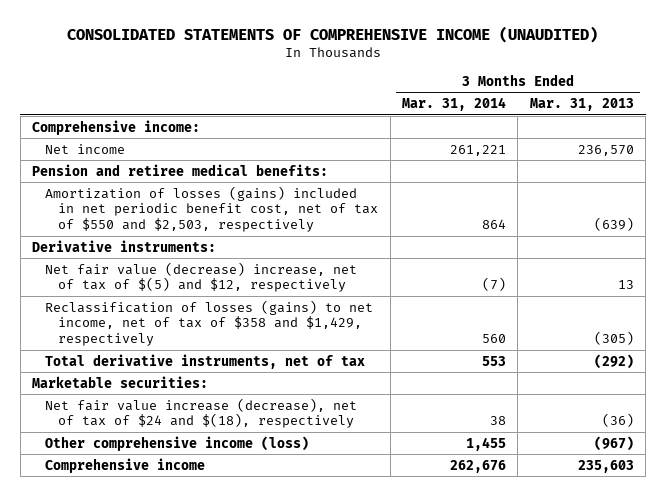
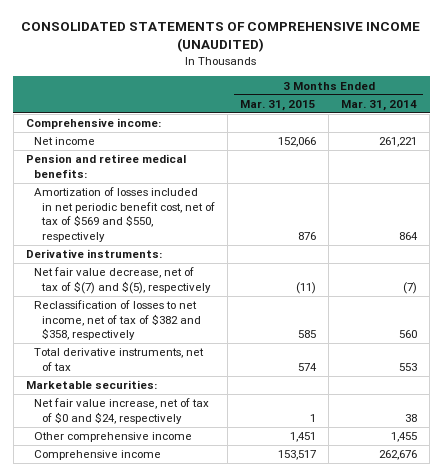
- | 3 Months Ended Mar. 31, 2014 | 3 Months Ended Mar. 31, 2013
+ | 3 Months Ended Mar. 31, 2015 | 3 Months Ended Mar. 31, 2014
- Amortization of losses (gains) included in net periodic benefit cost, net of tax of $550 and $2,503, respectively | 864 | (639)
+ Amortization of losses included in net periodic benefit cost, net of tax of $569 and $550, respectively | 876 | 864
- Net fair value (decrease) increase, net of tax of $(5) and $12, respectively | (7) | 13
- Reclassification of losses (gains) to net income, net of tax of $358 and $1,429, respectively | 560 | (305)
+ Net fair value decrease, net of tax of $(7) and $(5), respectively | (11) | (7)
+ Reclassification of losses to net income, net of tax of $382 and $358, respectively | 585 | 560
- Net fair value increase (decrease), net of tax of $24 and $(18), respectively | 38 | (36)
- Other comprehensive income (loss) | 1,455 | (967)
+ Net fair value increase, net of tax of $0 and $24, respectively | 1 | 38
+ Other comprehensive income | 1,451 | 1,455

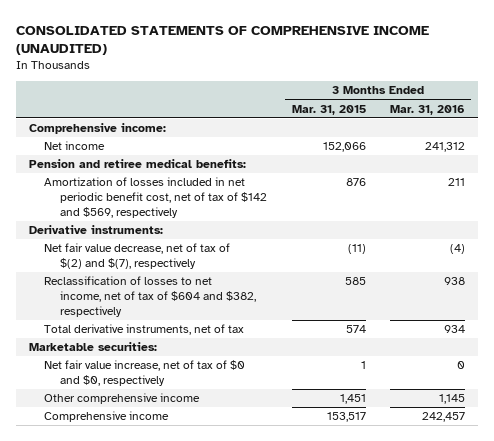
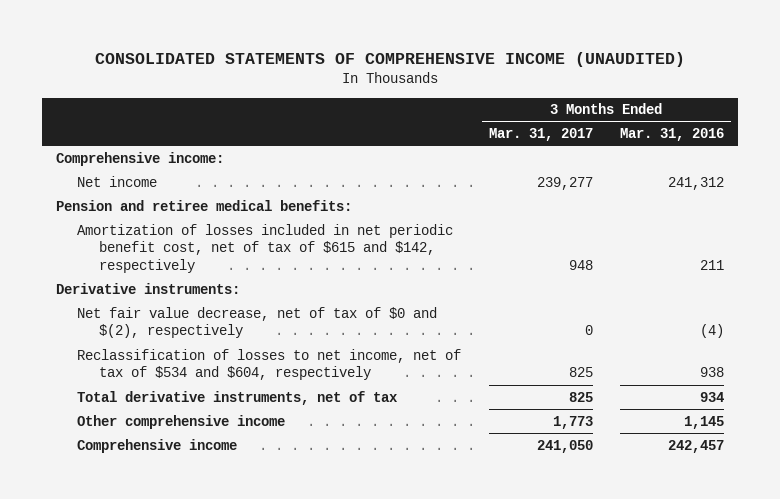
- | 3 Months Ended Mar. 31, 2015 | 3 Months Ended Mar. 31, 2016
+ | 3 Months Ended Mar. 31, 2017 | 3 Months Ended Mar. 31, 2016
- Amortization of losses included in net periodic benefit cost, net of tax of $142 and $569, respectively | 876 | 211
+ Amortization of losses included in net periodic benefit cost, net of tax of $615 and $142, respectively | 948 | 211
- Net fair value decrease, net of tax of $(2) and $(7), respectively | (11) | (4)
- Reclassification of losses to net income, net of tax of $604 and $382, respectively | 585 | 938
+ Net fair value decrease, net of tax of $0 and $(2), respectively | 0 | (4)
+ Reclassification of losses to net income, net of tax of $534 and $604, respectively | 825 | 938
- Marketable securities:
- Net fair value increase, net of tax of $0 and $0, respectively | 1 | 0

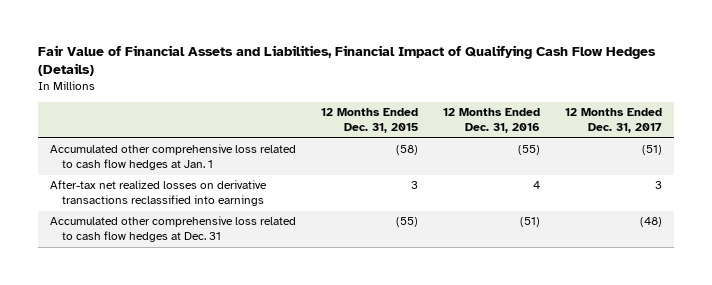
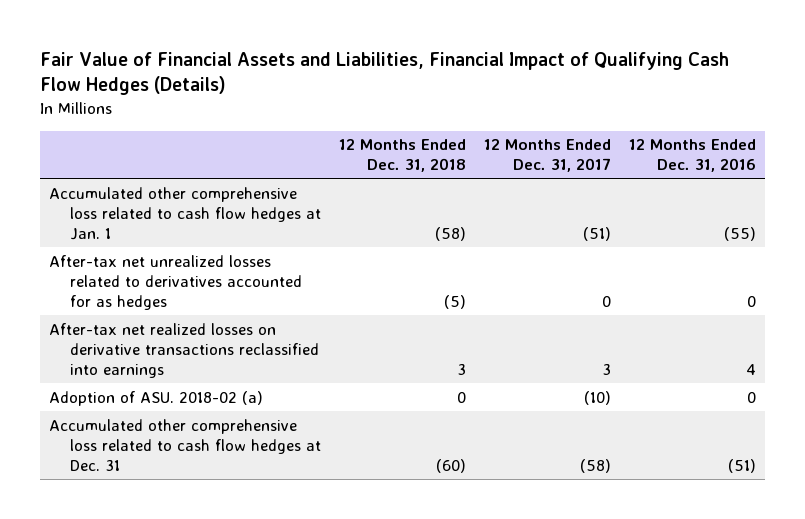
- | 12 Months Ended Dec. 31, 2015 | 12 Months Ended Dec. 31, 2016 | 12 Months Ended Dec. 31, 2017
+ | 12 Months Ended Dec. 31, 2018 | 12 Months Ended Dec. 31, 2017 | 12 Months Ended Dec. 31, 2016
+ After-tax net unrealized losses related to derivatives accounted for as hedges | (5) | 0 | 0
- Accumulated other comprehensive loss related to cash flow hedges at Dec. 31 | (55) | (51) | (48)
+ Adoption of ASU. 2018-02 (a) | 0 | (10) | 0
+ Accumulated other comprehensive loss related to cash flow hedges at Dec. 31 | (60) | (58) | (51)

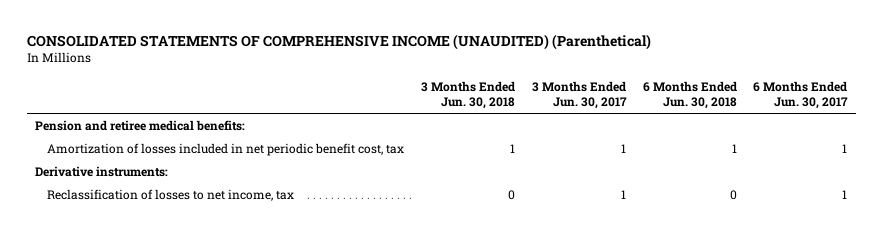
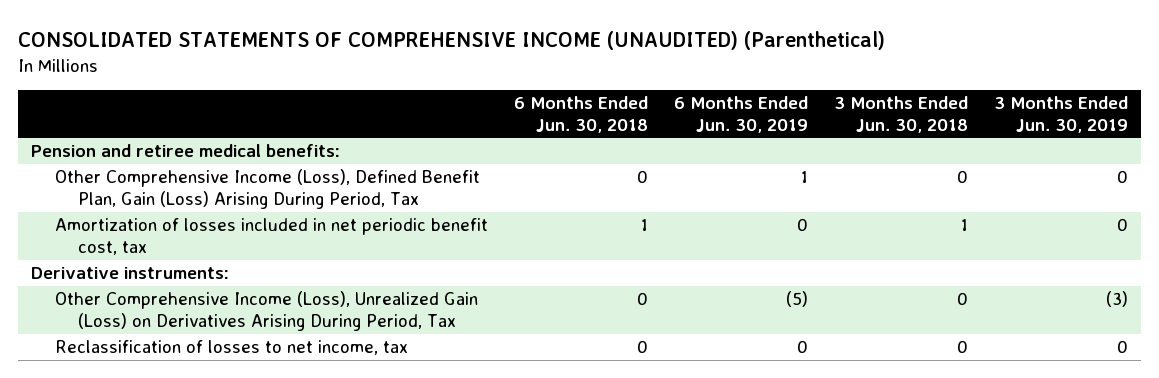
- | 3 Months Ended Jun. 30, 2018 | 3 Months Ended Jun. 30, 2017 | 6 Months Ended Jun. 30, 2018 | 6 Months Ended Jun. 30, 2017
+ | 6 Months Ended Jun. 30, 2018 | 6 Months Ended Jun. 30, 2019 | 3 Months Ended Jun. 30, 2018 | 3 Months Ended Jun. 30, 2019
+ Other Comprehensive Income (Loss), Defined Benefit Plan, Gain (Loss) Arising During Period, Tax | 0 | 1 | 0 | 0
+ Other Comprehensive Income (Loss), Unrealized Gain (Loss) on Derivatives Arising During Period, Tax | 0 | (5) | 0 | (3)

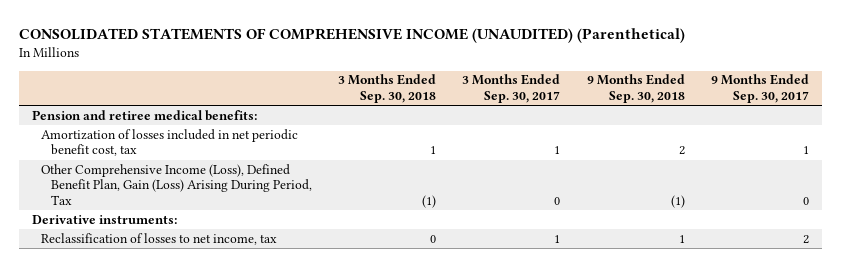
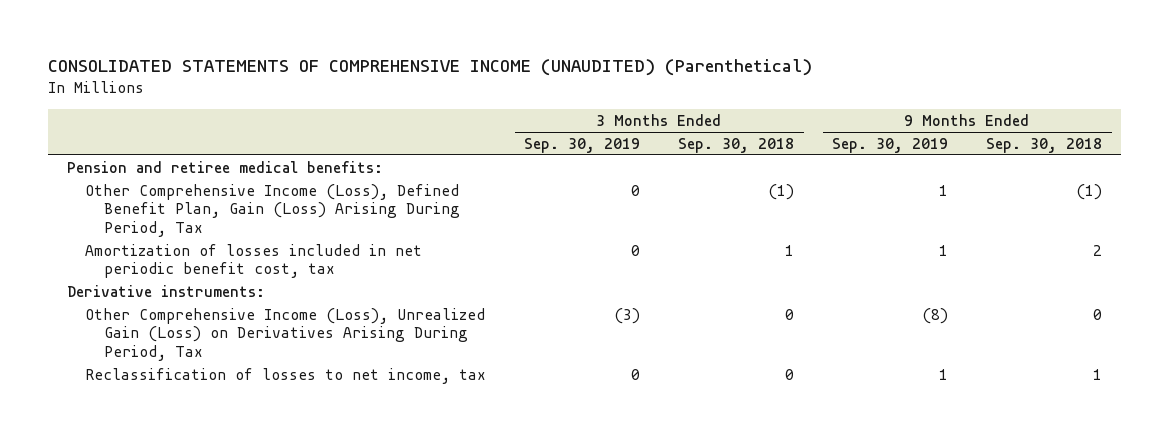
- | 3 Months Ended Sep. 30, 2018 | 3 Months Ended Sep. 30, 2017 | 9 Months Ended Sep. 30, 2018 | 9 Months Ended Sep. 30, 2017
+ | 3 Months Ended Sep. 30, 2019 | 3 Months Ended Sep. 30, 2018 | 9 Months Ended Sep. 30, 2019 | 9 Months Ended Sep. 30, 2018
moved down: Amortization of losses included in net periodic benefit cost, tax | 0 | 1 | 1 | 2
+ Other Comprehensive Income (Loss), Unrealized Gain (Loss) on Derivatives Arising During Period, Tax | (3) | 0 | (8) | 0

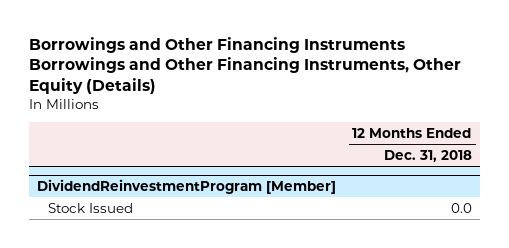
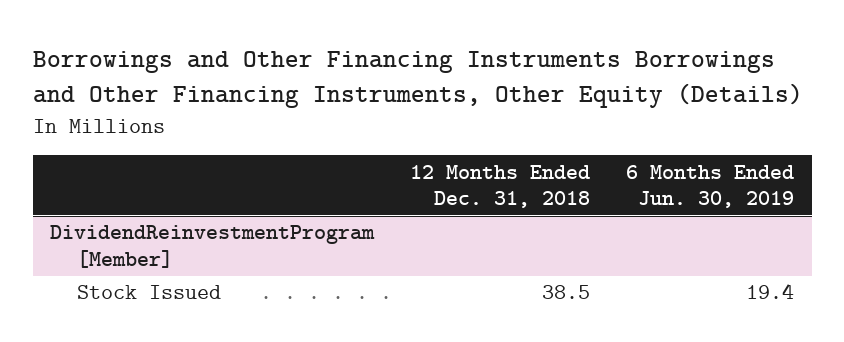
- | 12 Months Ended Dec. 31, 2018
+ | 12 Months Ended Dec. 31, 2018 | 6 Months Ended Jun. 30, 2019
@ DividendReinvestmentProgram [Member]
- Stock Issued | 0.0
+ Stock Issued | 38.5 | 19.4

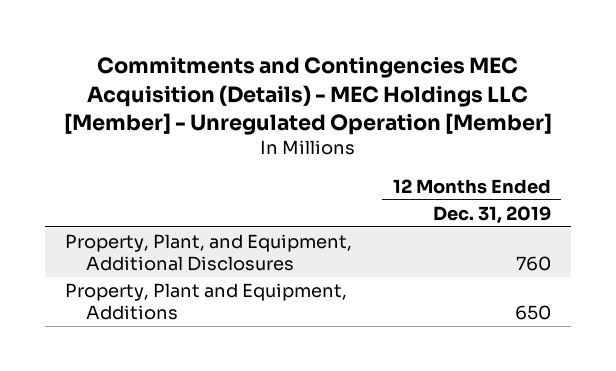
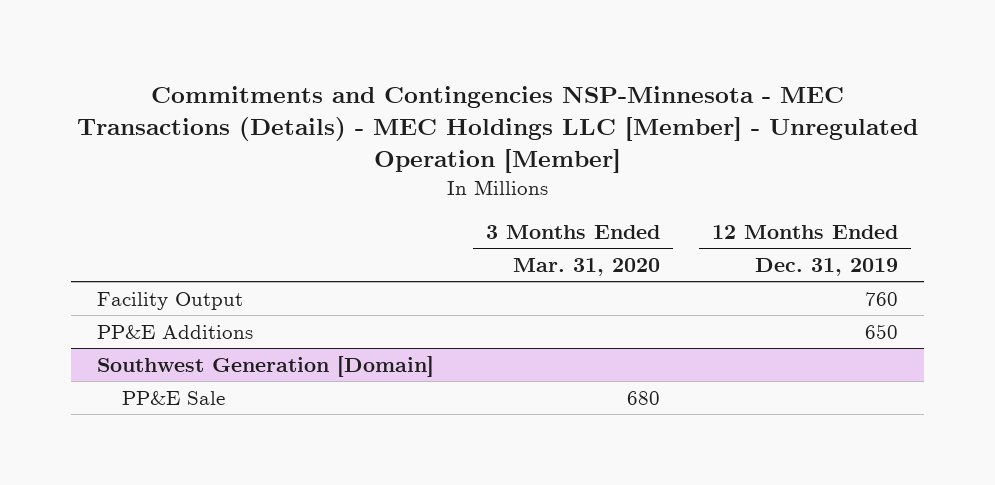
- Commitments and Contingencies MEC Acquisition (Details) - MEC Holdings LLC [Member] - Unregulated Operation [Member]
+ Commitments and Contingencies NSP-Minnesota - MEC Transactions (Details) - MEC Holdings LLC [Member] - Unregulated Operation [Member]
- | 12 Months Ended Dec. 31, 2019
+ | 3 Months Ended Mar. 31, 2020 | 12 Months Ended Dec. 31, 2019
- Property, Plant, and Equipment, Additional Disclosures | 760
- Property, Plant and Equipment, Additions | 650
+ Facility Output | | 760
+ PP&E Additions | | 650
+ Southwest Generation [Domain]
+ PP&E Sale | 680 |

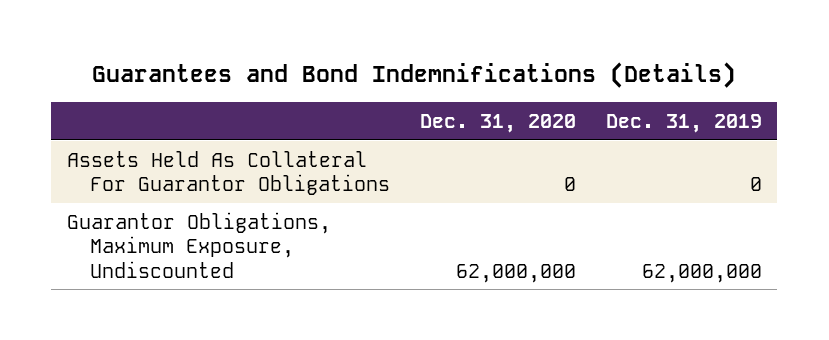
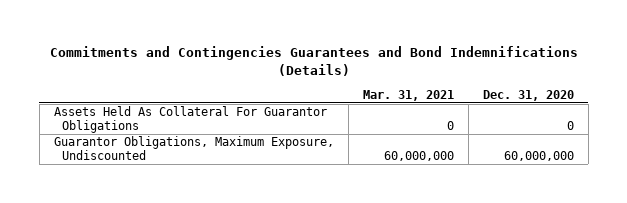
- Guarantees and Bond Indemnifications (Details)
+ Commitments and Contingencies Guarantees and Bond Indemnifications (Details)
- | Dec. 31, 2020 | Dec. 31, 2019
+ | Mar. 31, 2021 | Dec. 31, 2020
- Guarantor Obligations, Maximum Exposure, Undiscounted | 62,000,000 | 62,000,000
+ Guarantor Obligations, Maximum Exposure, Undiscounted | 60,000,000 | 60,000,000

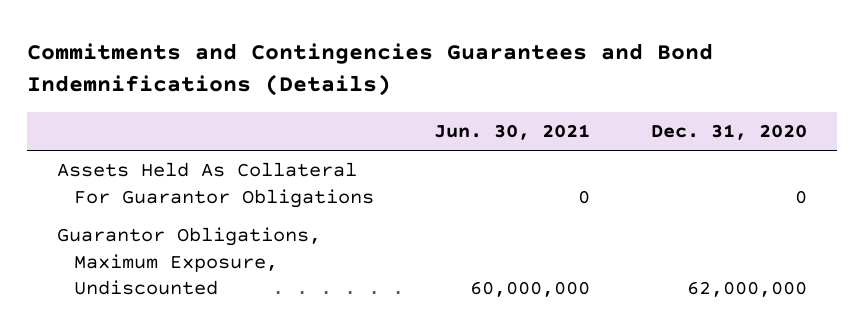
- | Mar. 31, 2021 | Dec. 31, 2020
+ | Jun. 30, 2021 | Dec. 31, 2020
- Guarantor Obligations, Maximum Exposure, Undiscounted | 60,000,000 | 60,000,000
+ Guarantor Obligations, Maximum Exposure, Undiscounted | 60,000,000 | 62,000,000

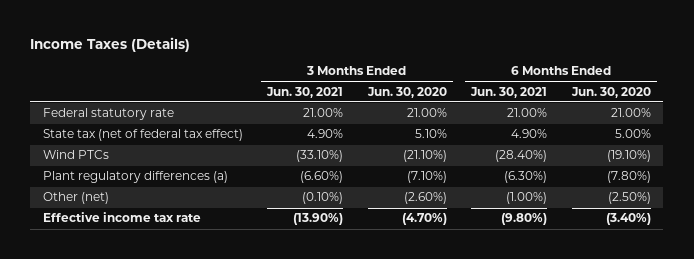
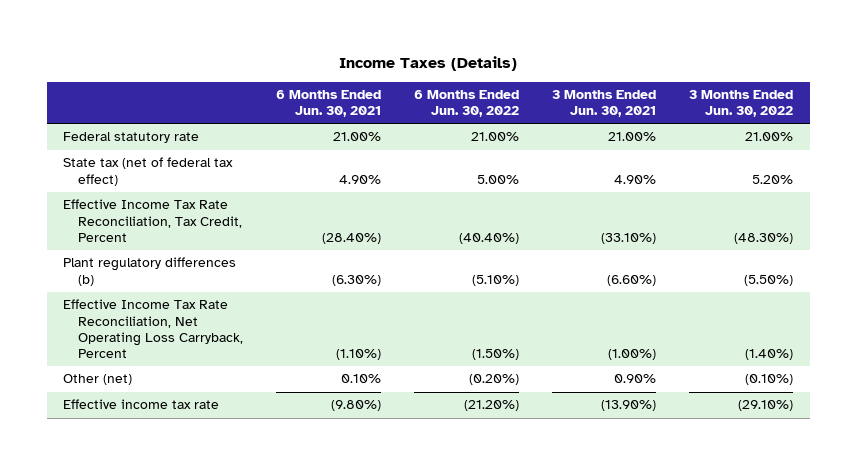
- | 3 Months Ended Jun. 30, 2021 | 3 Months Ended Jun. 30, 2020 | 6 Months Ended Jun. 30, 2021 | 6 Months Ended Jun. 30, 2020
+ | 6 Months Ended Jun. 30, 2021 | 6 Months Ended Jun. 30, 2022 | 3 Months Ended Jun. 30, 2021 | 3 Months Ended Jun. 30, 2022
- Wind PTCs | (33.10%) | (21.10%) | (28.40%) | (19.10%)
- Plant regulatory differences (a) | (6.60%) | (7.10%) | (6.30%) | (7.80%)
- Other (net) | (0.10%) | (2.60%) | (1.00%) | (2.50%)
+ Effective Income Tax Rate Reconciliation, Tax Credit, Percent | (28.40%) | (40.40%) | (33.10%) | (48.30%)
+ Plant regulatory differences (b) | (6.30%) | (5.10%) | (6.60%) | (5.50%)
+ Effective Income Tax Rate Reconciliation, Net Operating Loss Carryback, Percent | (1.10%) | (1.50%) | (1.00%) | (1.40%)
+ Other (net) | 0.10% | (0.20%) | 0.90% | (0.10%)

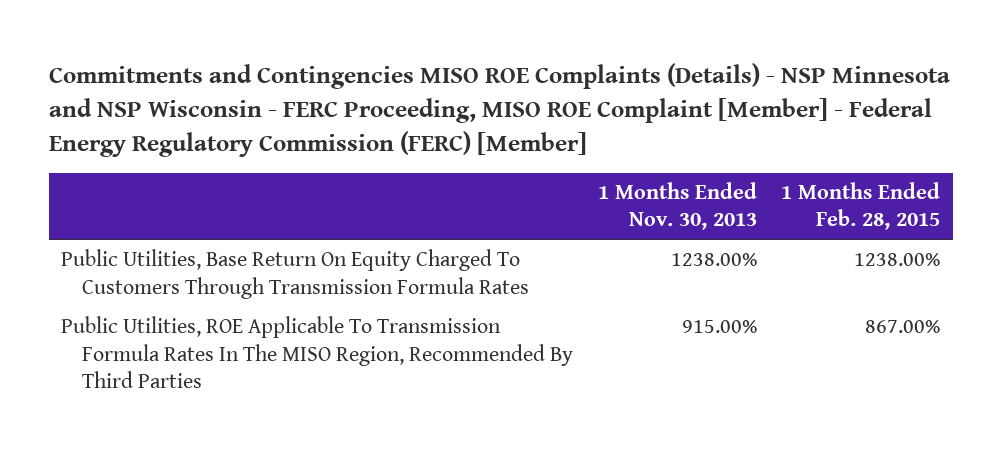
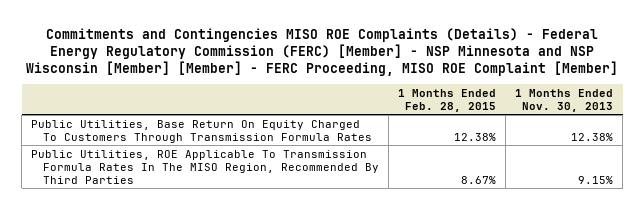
- Commitments and Contingencies MISO ROE Complaints (Details) - NSP Minnesota and NSP Wisconsin - FERC Proceeding, MISO ROE Complaint [Member] - Federal Energy Regulatory Commission (FERC) [Member]
+ Commitments and Contingencies MISO ROE Complaints (Details) - Federal Energy Regulatory Commission (FERC) [Member] - NSP Minnesota and NSP Wisconsin [Member] [Member] - FERC Proceeding, MISO ROE Complaint [Member]
- | 1 Months Ended Nov. 30, 2013 | 1 Months Ended Feb. 28, 2015
+ | 1 Months Ended Feb. 28, 2015 | 1 Months Ended Nov. 30, 2013
- Public Utilities, Base Return On Equity Charged To Customers Through Transmission Formula Rates | 1238.00% | 1238.00%
- Public Utilities, ROE Applicable To Transmission Formula Rates In The MISO Region, Recommended By Third Parties | 915.00% | 867.00%
+ Public Utilities, Base Return On Equity Charged To Customers Through Transmission Formula Rates | 12.38% | 12.38%
+ Public Utilities, ROE Applicable To Transmission Formula Rates In The MISO Region, Recommended By Third Parties | 8.67% | 9.15%

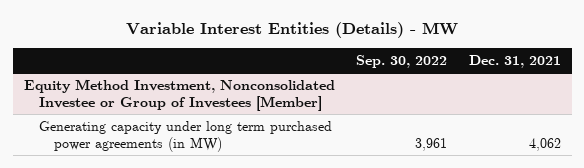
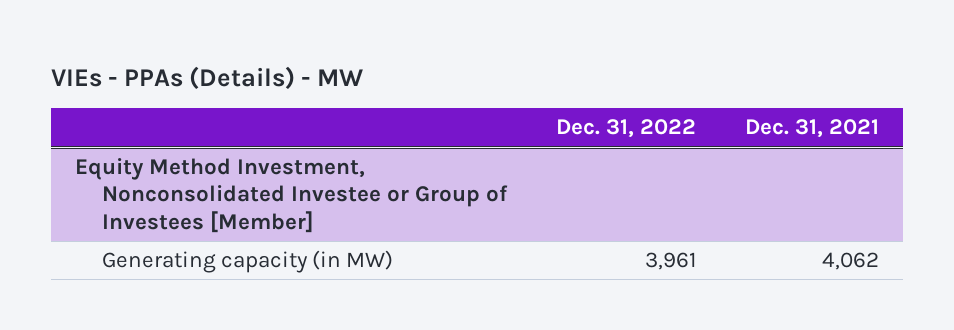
- Variable Interest Entities (Details) - MW
+ VIEs - PPAs (Details) - MW
- | Sep. 30, 2022 | Dec. 31, 2021
+ | Dec. 31, 2022 | Dec. 31, 2021
@ Equity Method Investment, Nonconsolidated Investee or Group of Investees [Member]
- Generating capacity under long term purchased power agreements (in MW) | 3,961 | 4,062
+ Generating capacity (in MW) | 3,961 | 4,062

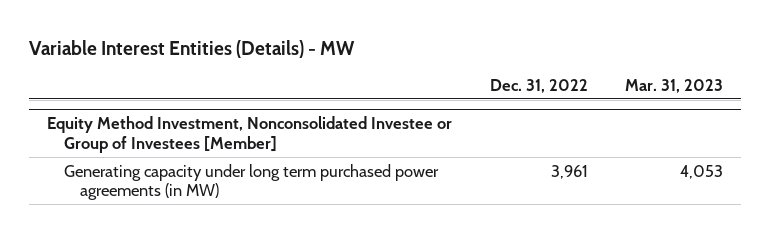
- VIEs - PPAs (Details) - MW
+ Variable Interest Entities (Details) - MW
- | Dec. 31, 2022 | Dec. 31, 2021
+ | Dec. 31, 2022 | Mar. 31, 2023
@ Equity Method Investment, Nonconsolidated Investee or Group of Investees [Member]
- Generating capacity (in MW) | 3,961 | 4,062
+ Generating capacity under long term purchased power agreements (in MW) | 3,961 | 4,053

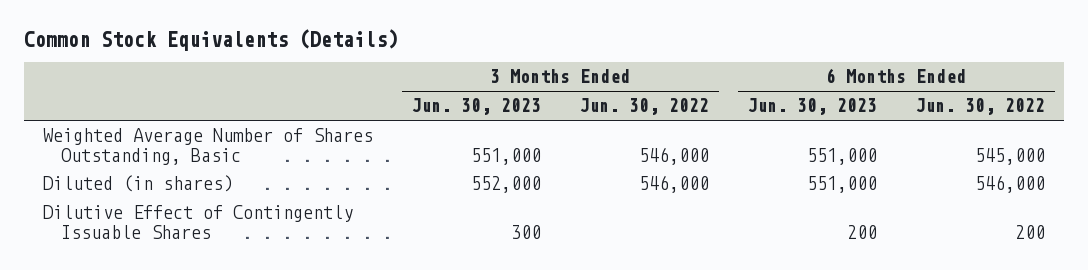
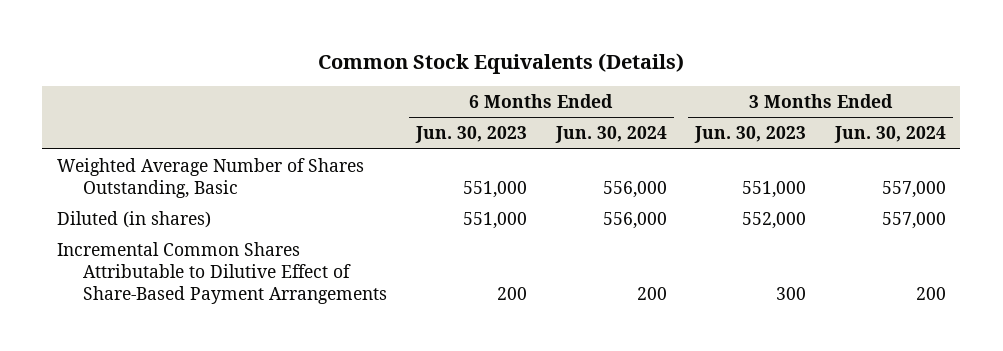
- | 3 Months Ended Jun. 30, 2023 | 3 Months Ended Jun. 30, 2022 | 6 Months Ended Jun. 30, 2023 | 6 Months Ended Jun. 30, 2022
+ | 6 Months Ended Jun. 30, 2023 | 6 Months Ended Jun. 30, 2024 | 3 Months Ended Jun. 30, 2023 | 3 Months Ended Jun. 30, 2024
- Dilutive Effect of Contingently Issuable Shares | 300 | | 200 | 200
+ Incremental Common Shares Attributable to Dilutive Effect of Share-Based Payment Arrangements | 200 | 200 | 300 | 200

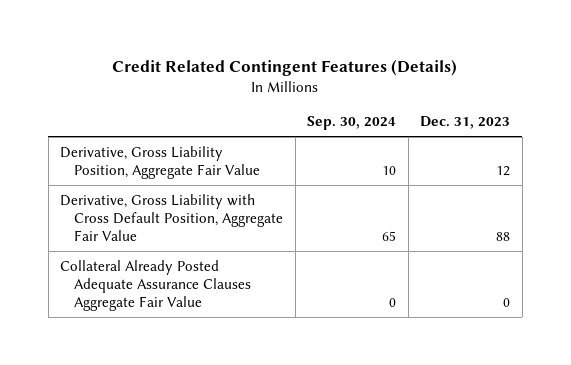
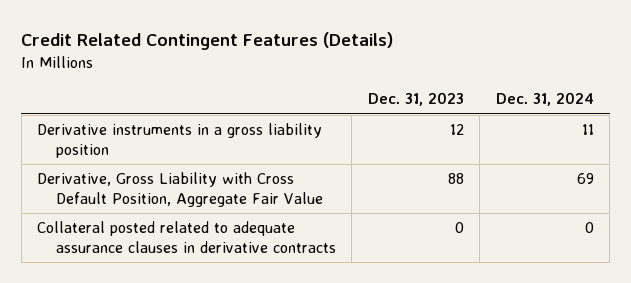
- | Sep. 30, 2024 | Dec. 31, 2023
+ | Dec. 31, 2023 | Dec. 31, 2024
- Derivative, Gross Liability Position, Aggregate Fair Value | 10 | 12
+ Derivative instruments in a gross liability position | 12 | 11
- Collateral Already Posted Adequate Assurance Clauses Aggregate Fair Value | 0 | 0
+ Collateral posted related to adequate assurance clauses in derivative contracts | 0 | 0

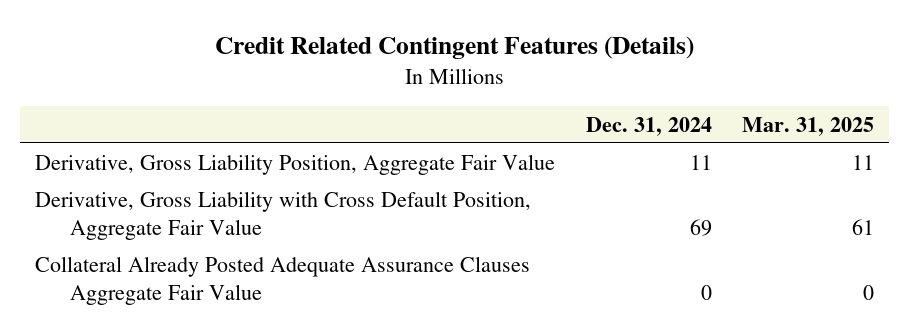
- | Dec. 31, 2023 | Dec. 31, 2024
+ | Dec. 31, 2024 | Mar. 31, 2025
- Derivative instruments in a gross liability position | 12 | 11
+ Derivative, Gross Liability Position, Aggregate Fair Value | 11 | 11
- Collateral posted related to adequate assurance clauses in derivative contracts | 0 | 0
+ Collateral Already Posted Adequate Assurance Clauses Aggregate Fair Value | 0 | 0

